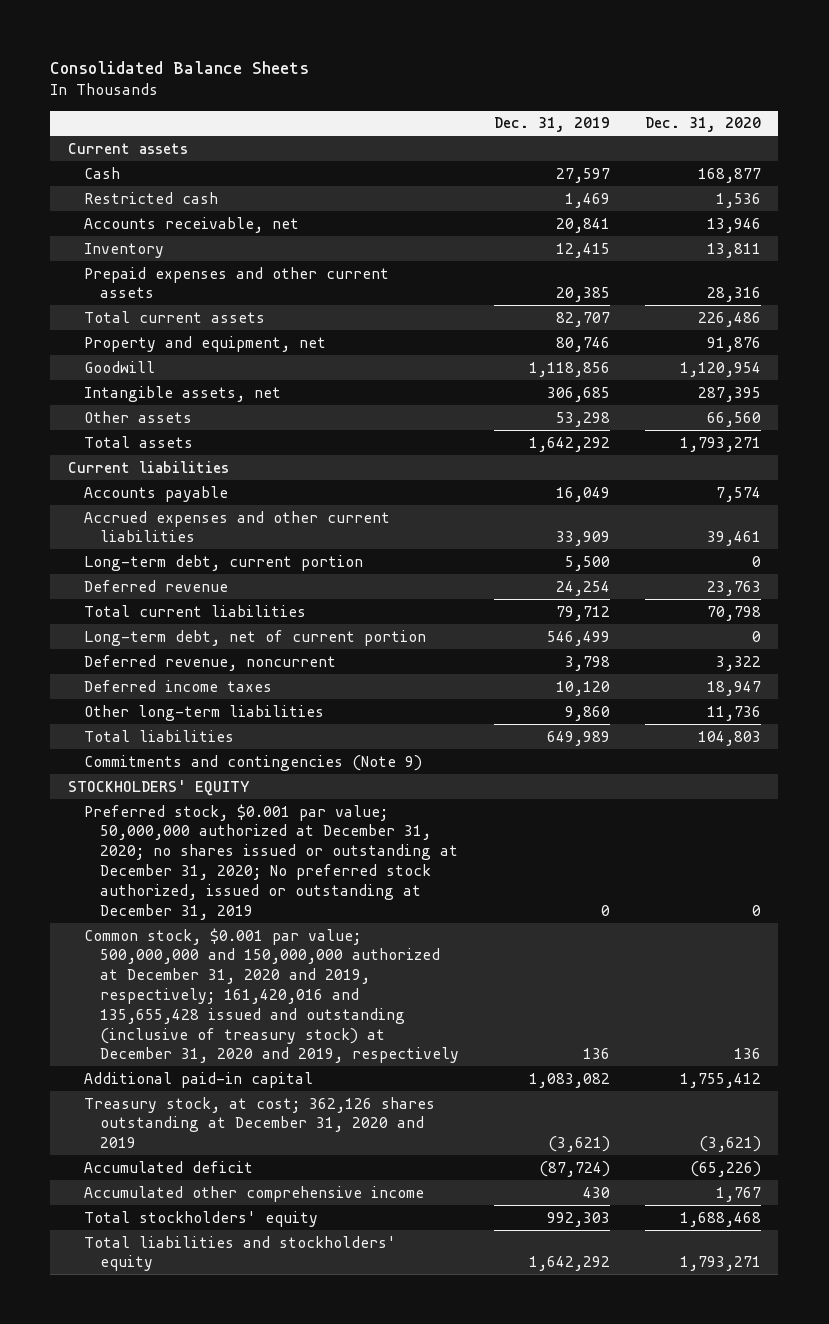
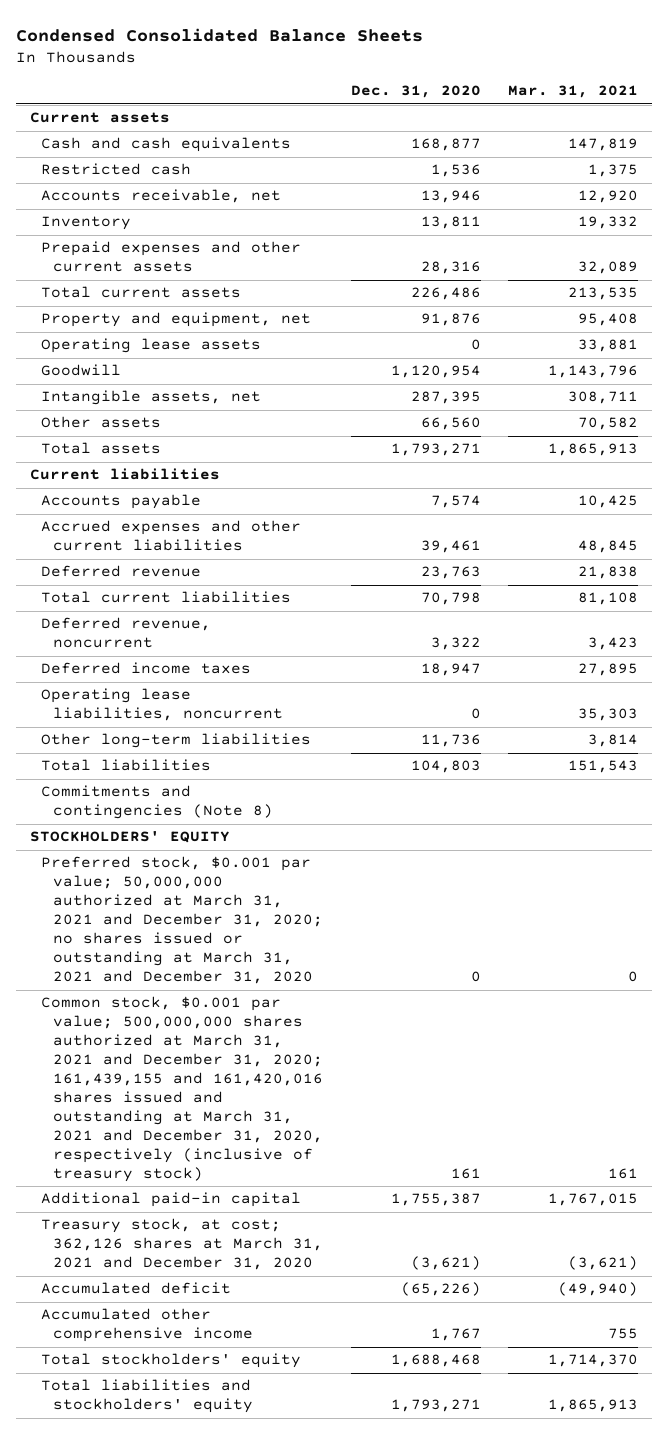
- Consolidated Balance Sheets
+ Condensed Consolidated Balance Sheets
- | Dec. 31, 2019 | Dec. 31, 2020
+ | Dec. 31, 2020 | Mar. 31, 2021
- Cash | 27,597 | 168,877
+ Cash and cash equivalents | 168,877 | 147,819
+ Operating lease assets | 0 | 33,881
- Long-term debt, current portion | 5,500 | 0
- Long-term debt, net of current portion | 546,499 | 0
+ Operating lease liabilities, noncurrent | 0 | 35,303
- Commitments and contingencies (Note 9)
+ Commitments and contingencies (Note 8)
- Preferred stock, $0.001 par value; 50,000,000 authorized at December 31, 2020; no shares issued or outstanding at December 31, 2020; No preferred stock authorized, issued or outstanding at December 31, 2019 | 0 | 0
- Common stock, $0.001 par value; 500,000,000 and 150,000,000 authorized at December 31, 2020 and 2019, respectively; 161,420,016 and 135,655,428 issued and outstanding (inclusive of treasury stock) at December 31, 2020 and 2019, respectively | 136 | 136
- Additional paid-in capital | 1,083,082 | 1,755,412
- Treasury stock, at cost; 362,126 shares outstanding at December 31, 2020 and 2019 | (3,621) | (3,621)
+ Preferred stock, $0.001 par value; 50,000,000 authorized at March 31, 2021 and December 31, 2020; no shares issued or outstanding at March 31, 2021 and December 31, 2020 | 0 | 0
+ Common stock, $0.001 par value; 500,000,000 shares authorized at March 31, 2021 and December 31, 2020; 161,439,155 and 161,420,016 shares issued and outstanding at March 31, 2021 and December 31, 2020, respectively (inclusive of treasury stock) | 161 | 161
+ Additional paid-in capital | 1,755,387 | 1,767,015
+ Treasury stock, at cost; 362,126 shares at March 31, 2021 and December 31, 2020 | (3,621) | (3,621)

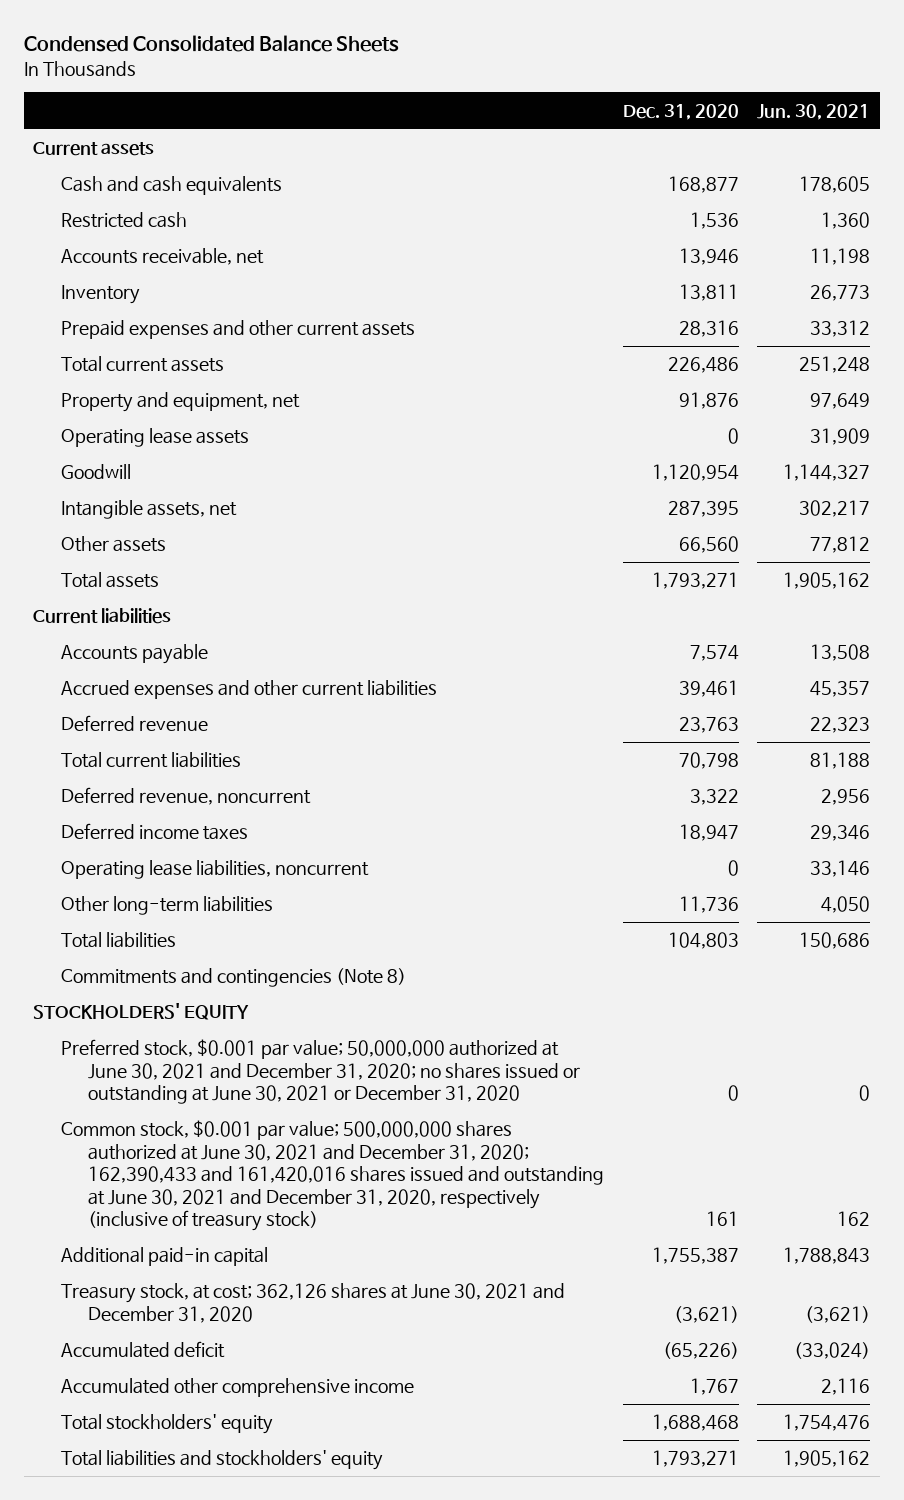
- | Dec. 31, 2020 | Mar. 31, 2021
+ | Dec. 31, 2020 | Jun. 30, 2021
- Preferred stock, $0.001 par value; 50,000,000 authorized at March 31, 2021 and December 31, 2020; no shares issued or outstanding at March 31, 2021 and December 31, 2020 | 0 | 0
- Common stock, $0.001 par value; 500,000,000 shares authorized at March 31, 2021 and December 31, 2020; 161,439,155 and 161,420,016 shares issued and outstanding at March 31, 2021 and December 31, 2020, respectively (inclusive of treasury stock) | 161 | 161
+ Preferred stock, $0.001 par value; 50,000,000 authorized at June 30, 2021 and December 31, 2020; no shares issued or outstanding at June 30, 2021 or December 31, 2020 | 0 | 0
+ Common stock, $0.001 par value; 500,000,000 shares authorized at June 30, 2021 and December 31, 2020; 162,390,433 and 161,420,016 shares issued and outstanding at June 30, 2021 and December 31, 2020, respectively (inclusive of treasury stock) | 161 | 162
- Treasury stock, at cost; 362,126 shares at March 31, 2021 and December 31, 2020 | (3,621) | (3,621)
+ Treasury stock, at cost; 362,126 shares at June 30, 2021 and December 31, 2020 | (3,621) | (3,621)

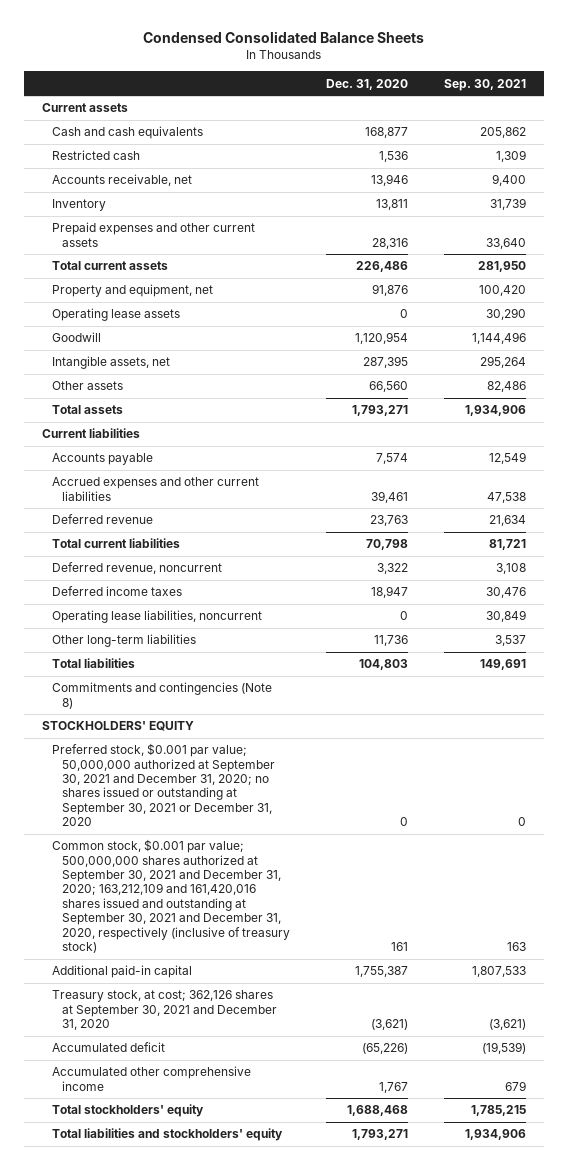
- | Dec. 31, 2020 | Jun. 30, 2021
+ | Dec. 31, 2020 | Sep. 30, 2021
- Preferred stock, $0.001 par value; 50,000,000 authorized at June 30, 2021 and December 31, 2020; no shares issued or outstanding at June 30, 2021 or December 31, 2020 | 0 | 0
- Common stock, $0.001 par value; 500,000,000 shares authorized at June 30, 2021 and December 31, 2020; 162,390,433 and 161,420,016 shares issued and outstanding at June 30, 2021 and December 31, 2020, respectively (inclusive of treasury stock) | 161 | 162
+ Preferred stock, $0.001 par value; 50,000,000 authorized at September 30, 2021 and December 31, 2020; no shares issued or outstanding at September 30, 2021 or December 31, 2020 | 0 | 0
+ Common stock, $0.001 par value; 500,000,000 shares authorized at September 30, 2021 and December 31, 2020; 163,212,109 and 161,420,016 shares issued and outstanding at September 30, 2021 and December 31, 2020, respectively (inclusive of treasury stock) | 161 | 163
- Treasury stock, at cost; 362,126 shares at June 30, 2021 and December 31, 2020 | (3,621) | (3,621)
+ Treasury stock, at cost; 362,126 shares at September 30, 2021 and December 31, 2020 | (3,621) | (3,621)

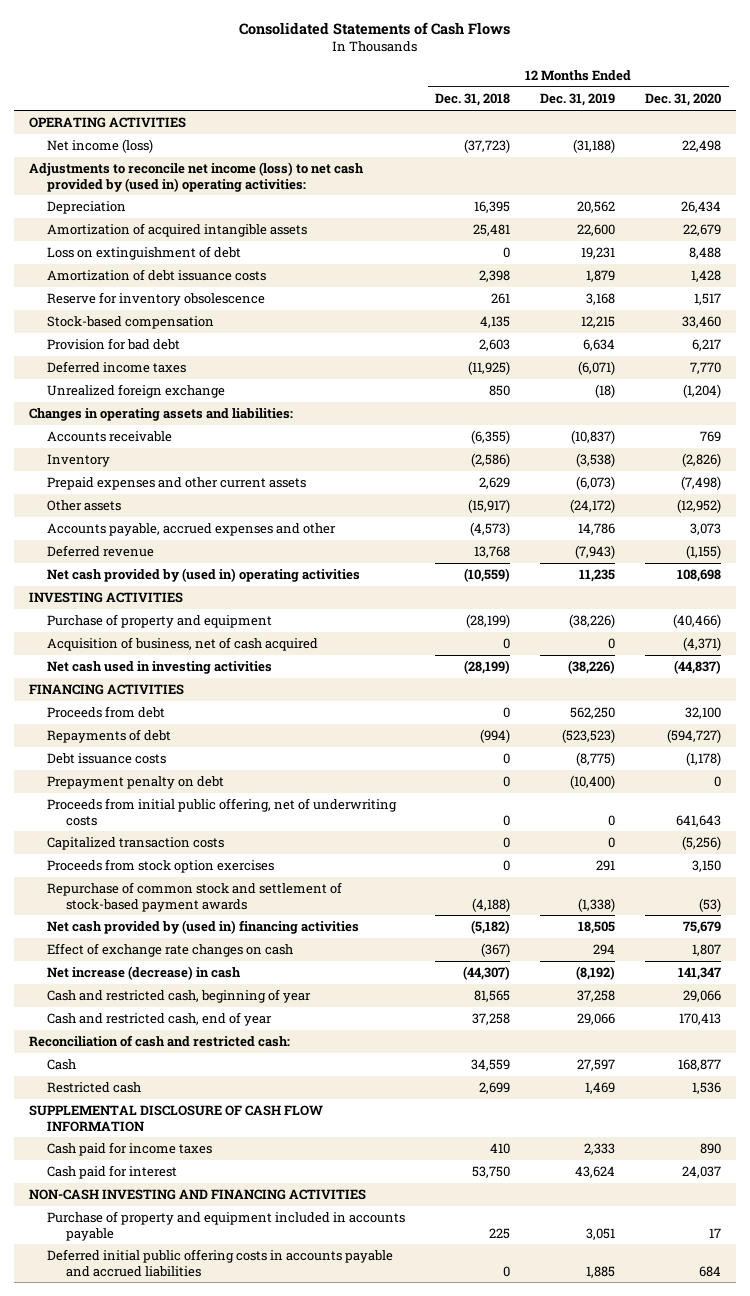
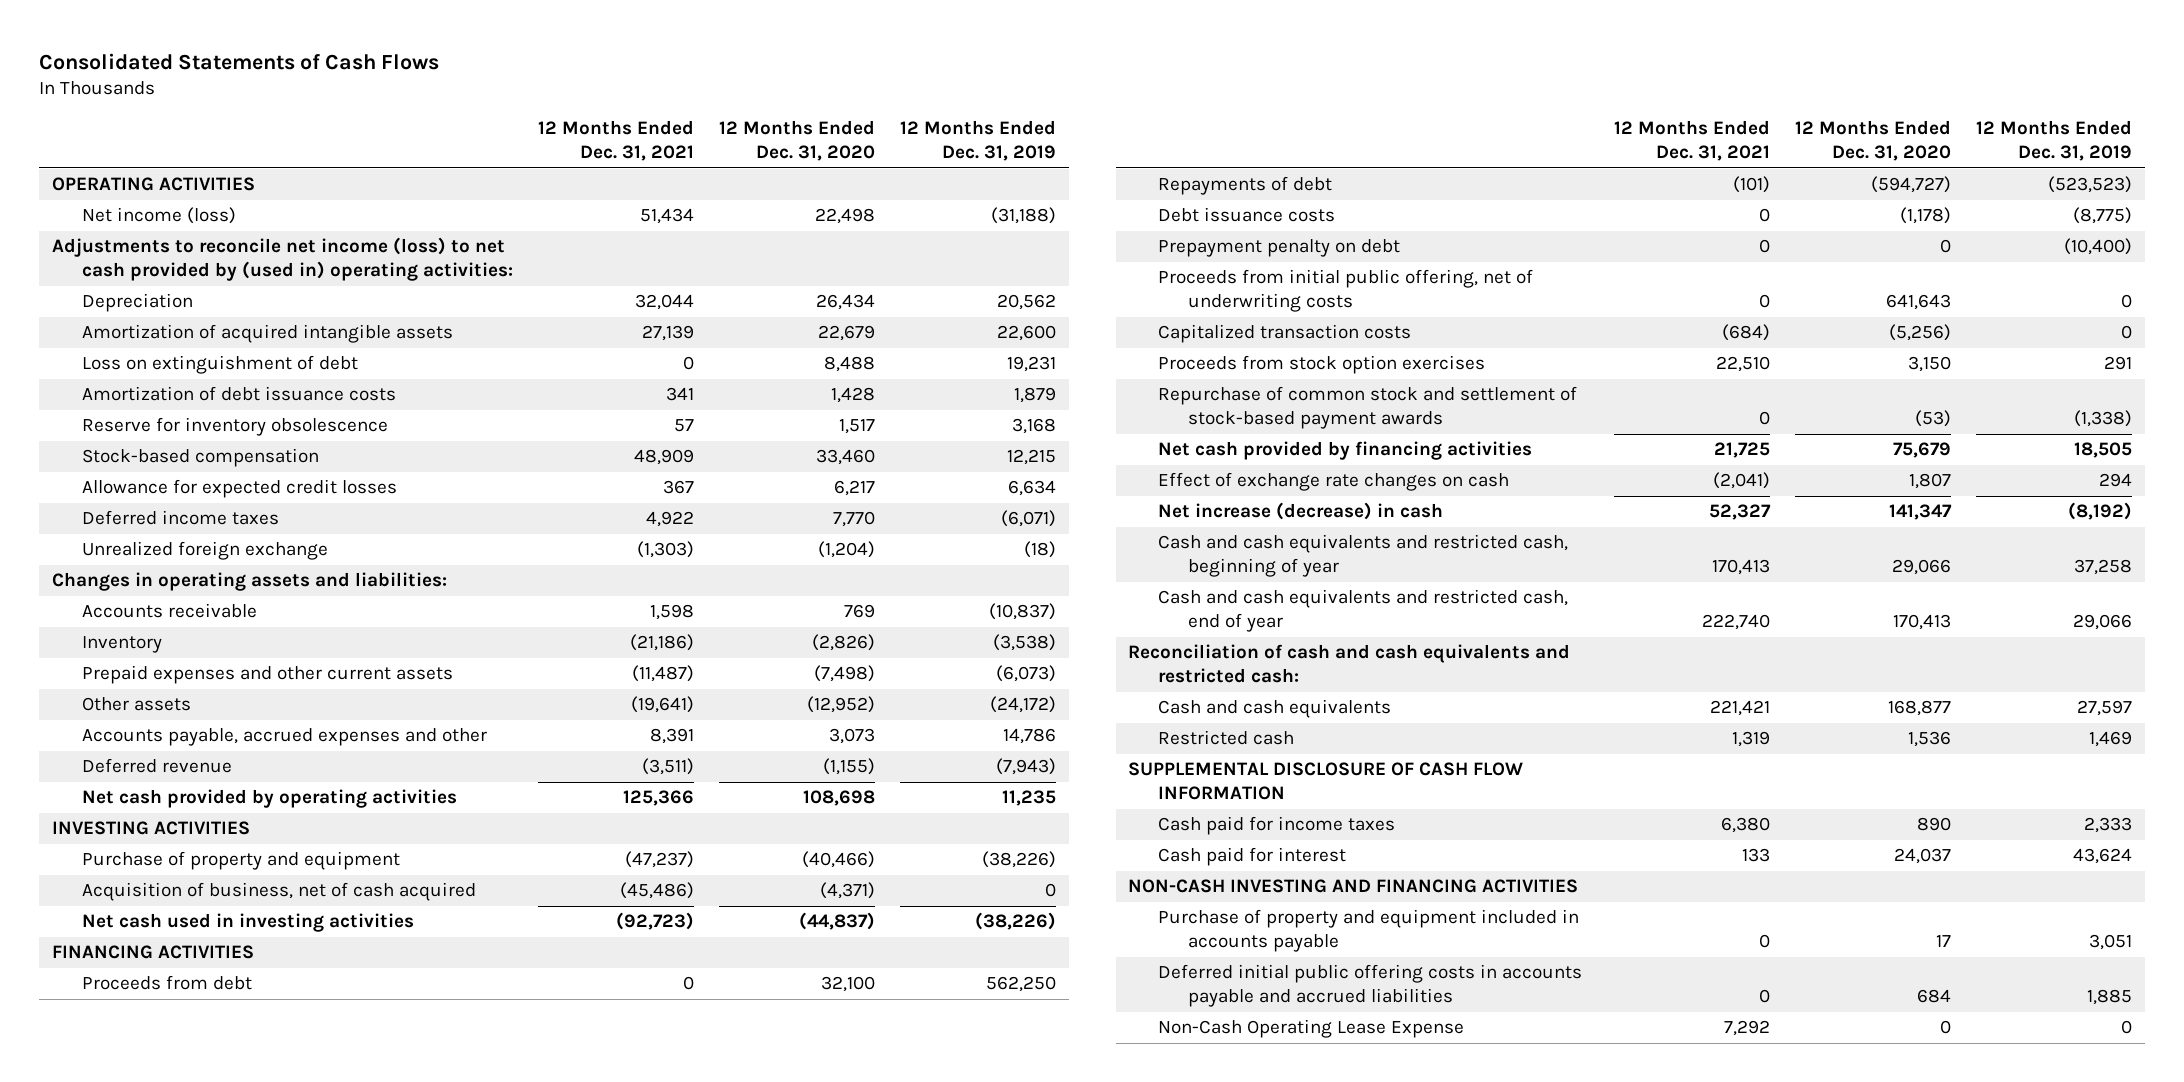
- | 12 Months Ended Dec. 31, 2018 | 12 Months Ended Dec. 31, 2019 | 12 Months Ended Dec. 31, 2020
+ | 12 Months Ended Dec. 31, 2021 | 12 Months Ended Dec. 31, 2020 | 12 Months Ended Dec. 31, 2019
- Provision for bad debt | 2,603 | 6,634 | 6,217
+ Allowance for expected credit losses | 367 | 6,217 | 6,634
- Net cash provided by (used in) operating activities | (10,559) | 11,235 | 108,698
+ Net cash provided by operating activities | 125,366 | 108,698 | 11,235
- Net cash provided by (used in) financing activities | (5,182) | 18,505 | 75,679
+ Net cash provided by financing activities | 21,725 | 75,679 | 18,505
- Cash and restricted cash, beginning of year | 81,565 | 37,258 | 29,066
- Cash and restricted cash, end of year | 37,258 | 29,066 | 170,413
- Reconciliation of cash and restricted cash:
- Cash | 34,559 | 27,597 | 168,877
+ Cash and cash equivalents and restricted cash, beginning of year | 170,413 | 29,066 | 37,258
+ Cash and cash equivalents and restricted cash, end of year | 222,740 | 170,413 | 29,066
+ Reconciliation of cash and cash equivalents and restricted cash:
+ Cash and cash equivalents | 221,421 | 168,877 | 27,597
+ Non-Cash Operating Lease Expense | 7,292 | 0 | 0

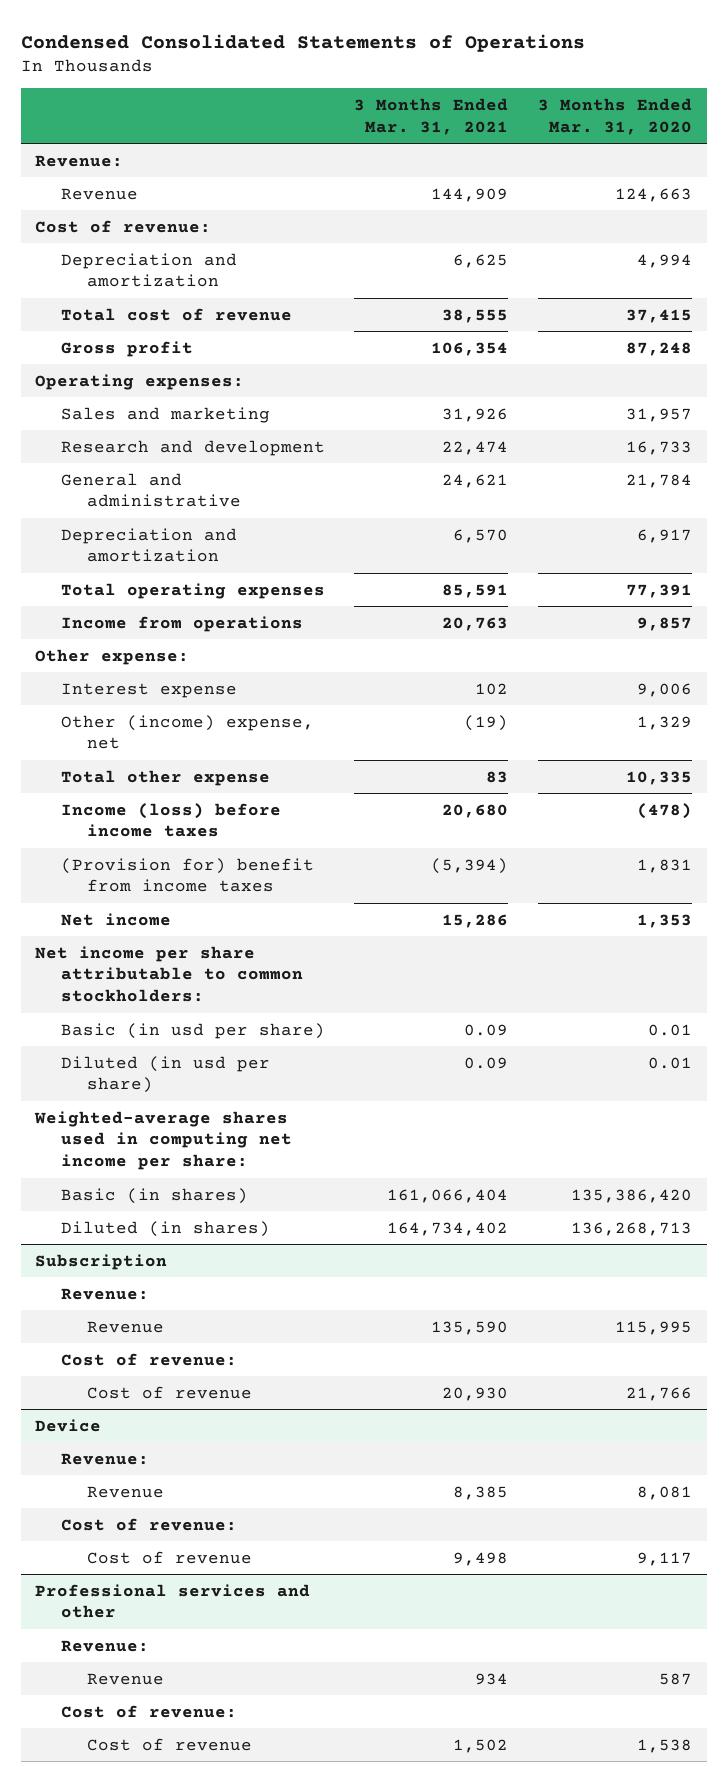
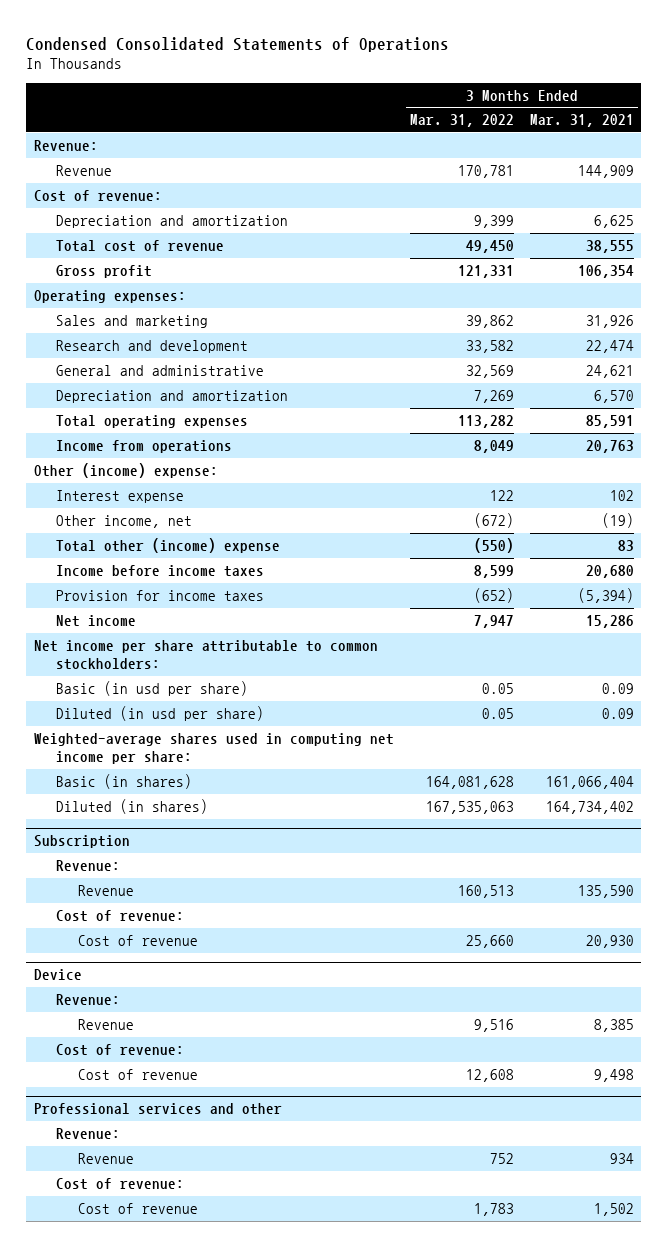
- | 3 Months Ended Mar. 31, 2021 | 3 Months Ended Mar. 31, 2020
+ | 3 Months Ended Mar. 31, 2022 | 3 Months Ended Mar. 31, 2021
- Other expense:
+ Other (income) expense:
- Other (income) expense, net | (19) | 1,329
- Total other expense | 83 | 10,335
- Income (loss) before income taxes | 20,680 | (478)
- (Provision for) benefit from income taxes | (5,394) | 1,831
+ Other income, net | (672) | (19)
+ Total other (income) expense | (550) | 83
+ Income before income taxes | 8,599 | 20,680
+ Provision for income taxes | (652) | (5,394)

